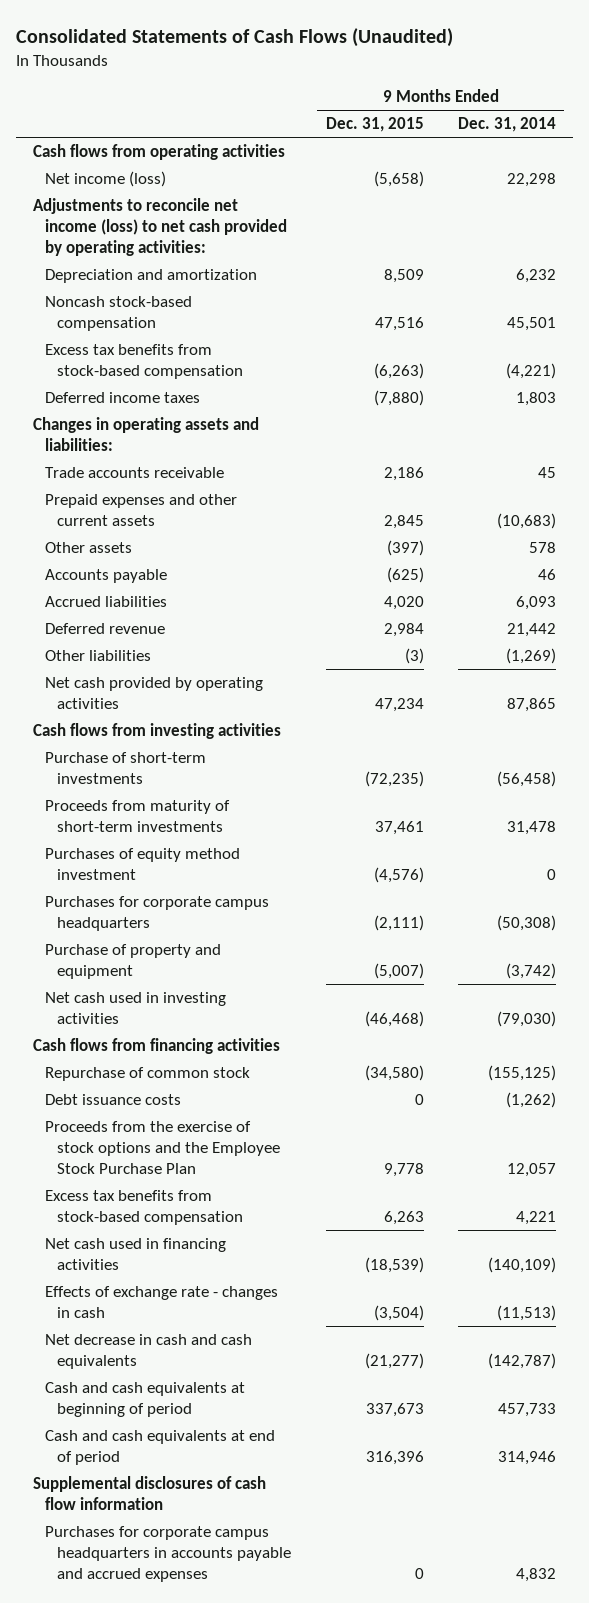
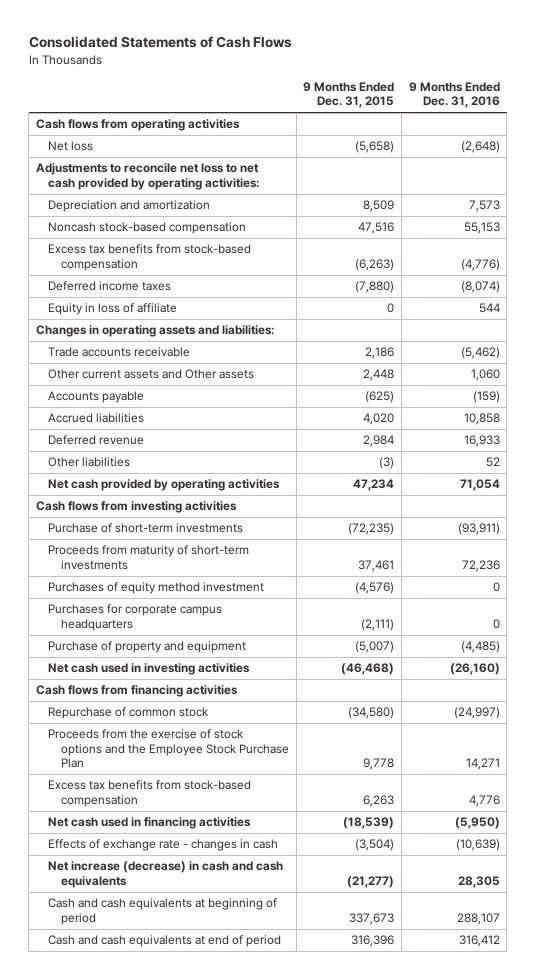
- Consolidated Statements of Cash Flows (Unaudited)
+ Consolidated Statements of Cash Flows
- | 9 Months Ended Dec. 31, 2015 | 9 Months Ended Dec. 31, 2014
+ | 9 Months Ended Dec. 31, 2015 | 9 Months Ended Dec. 31, 2016
- Net income (loss) | (5,658) | 22,298
- Adjustments to reconcile net income (loss) to net cash provided by operating activities:
+ Net loss | (5,658) | (2,648)
+ Adjustments to reconcile net loss to net cash provided by operating activities:
+ Equity in loss of affiliate | 0 | 544
- Prepaid expenses and other current assets | 2,845 | (10,683)
- Other assets | (397) | 578
+ Other current assets and Other assets | 2,448 | 1,060
- Debt issuance costs | 0 | (1,262)
- Net decrease in cash and cash equivalents | (21,277) | (142,787)
+ Net increase (decrease) in cash and cash equivalents | (21,277) | 28,305
- Supplemental disclosures of cash flow information
- Purchases for corporate campus headquarters in accounts payable and accrued expenses | 0 | 4,832

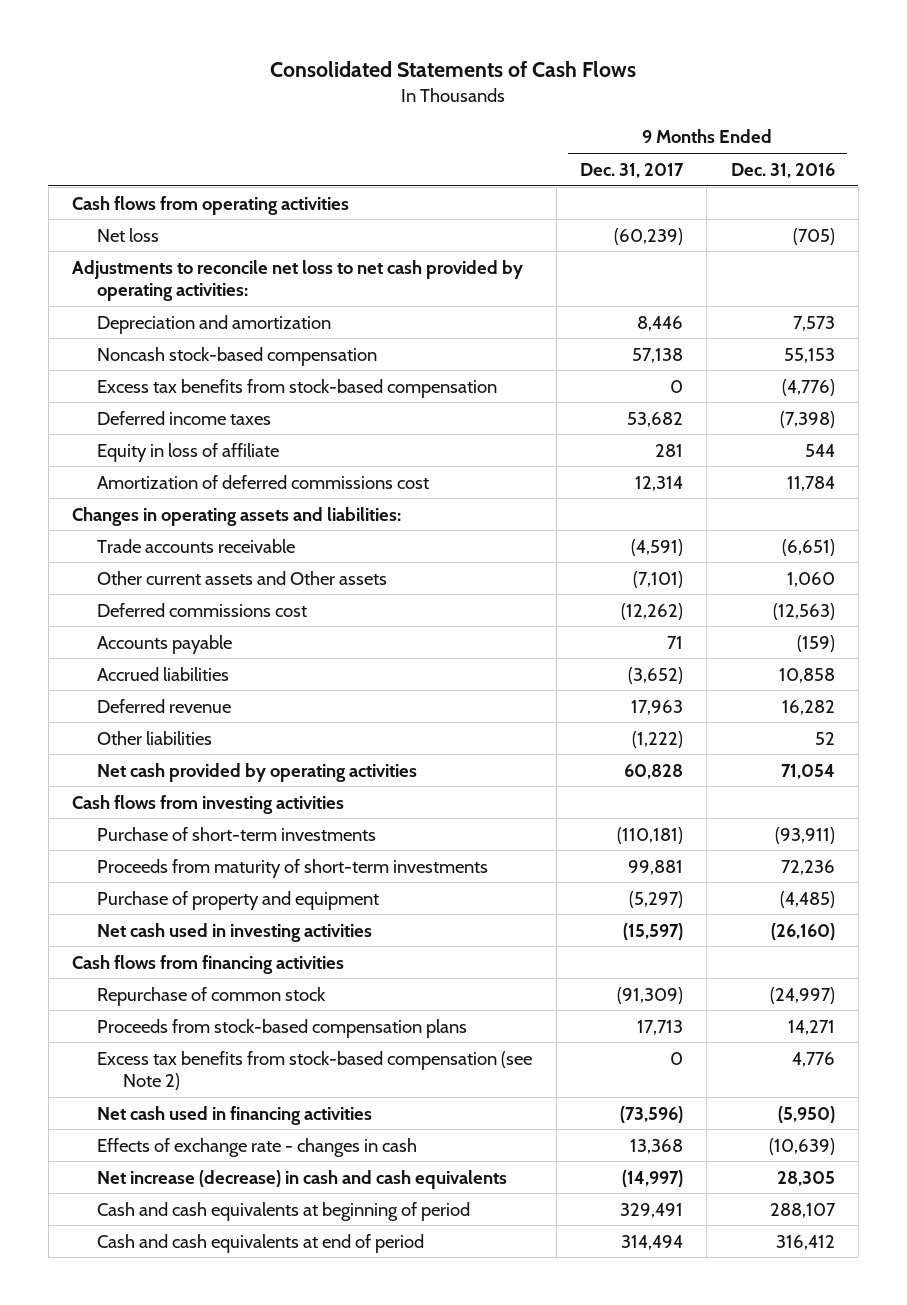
- | 9 Months Ended Dec. 31, 2015 | 9 Months Ended Dec. 31, 2016
+ | 9 Months Ended Dec. 31, 2017 | 9 Months Ended Dec. 31, 2016
- Net loss | (5,658) | (2,648)
+ Net loss | (60,239) | (705)
- Deferred income taxes | (7,880) | (8,074)
+ Deferred income taxes | 53,682 | (7,398)
+ Amortization of deferred commissions cost | 12,314 | 11,784
- Trade accounts receivable | 2,186 | (5,462)
+ Trade accounts receivable | (4,591) | (6,651)
+ Deferred commissions cost | (12,262) | (12,563)
- Deferred revenue | 2,984 | 16,933
+ Deferred revenue | 17,963 | 16,282
- Purchases of equity method investment | (4,576) | 0
- Purchases for corporate campus headquarters | (2,111) | 0
- Proceeds from the exercise of stock options and the Employee Stock Purchase Plan | 9,778 | 14,271
- Excess tax benefits from stock-based compensation | 6,263 | 4,776
+ Proceeds from stock-based compensation plans | 17,713 | 14,271
+ Excess tax benefits from stock-based compensation (see Note 2) | 0 | 4,776

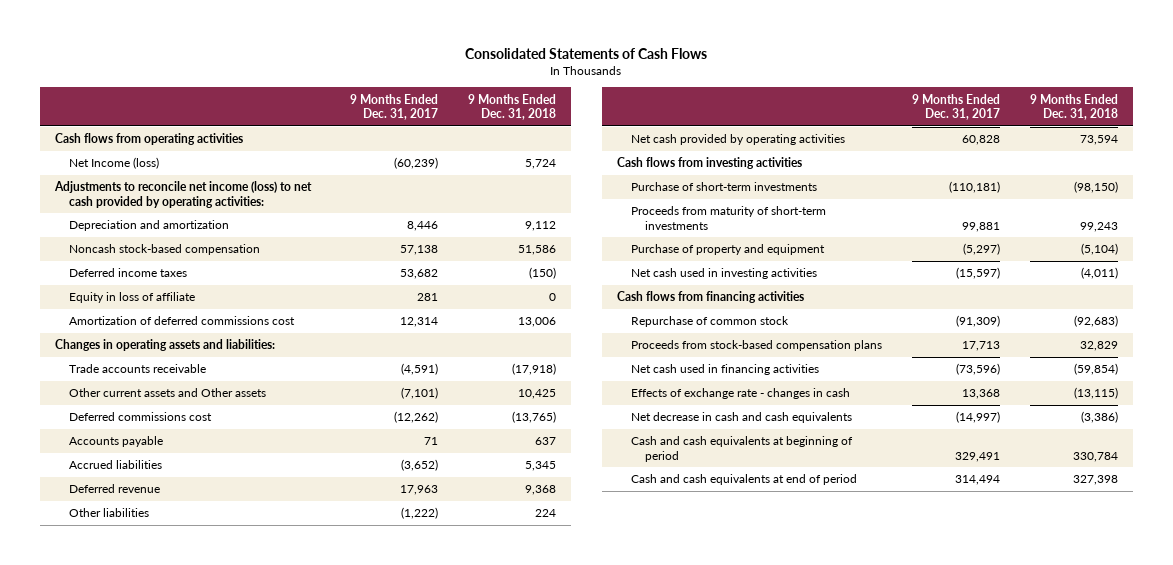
- | 9 Months Ended Dec. 31, 2017 | 9 Months Ended Dec. 31, 2016
+ | 9 Months Ended Dec. 31, 2017 | 9 Months Ended Dec. 31, 2018
- Net loss | (60,239) | (705)
- Adjustments to reconcile net loss to net cash provided by operating activities:
+ Net Income (loss) | (60,239) | 5,724
+ Adjustments to reconcile net income (loss) to net cash provided by operating activities:
- Excess tax benefits from stock-based compensation | 0 | (4,776)
- Excess tax benefits from stock-based compensation (see Note 2) | 0 | 4,776
- Net increase (decrease) in cash and cash equivalents | (14,997) | 28,305
+ Net decrease in cash and cash equivalents | (14,997) | (3,386)

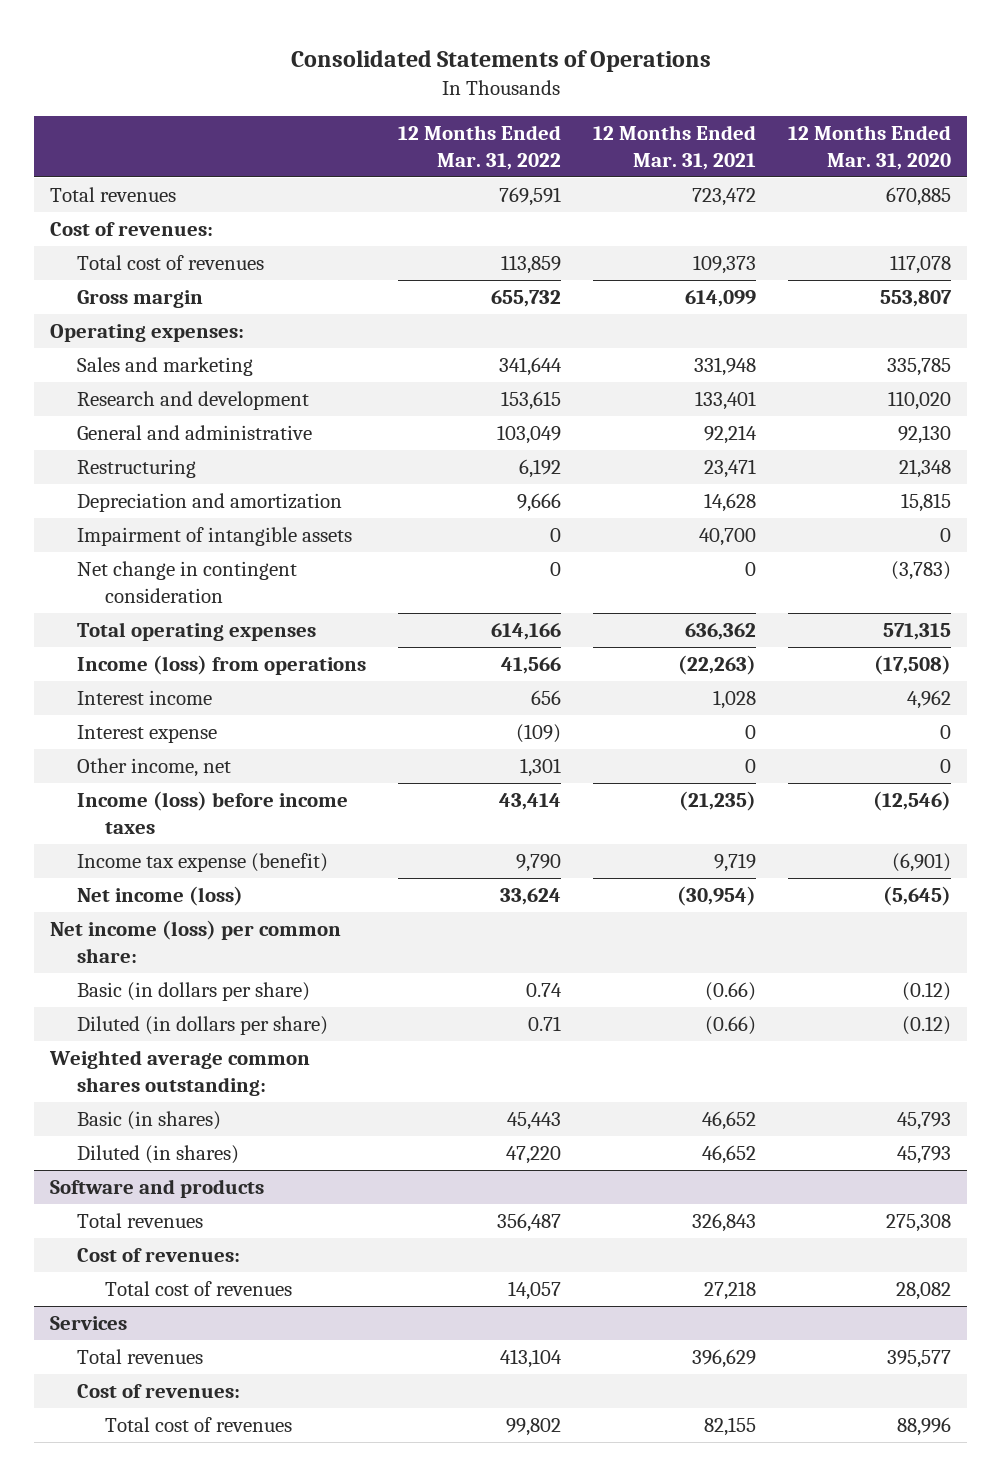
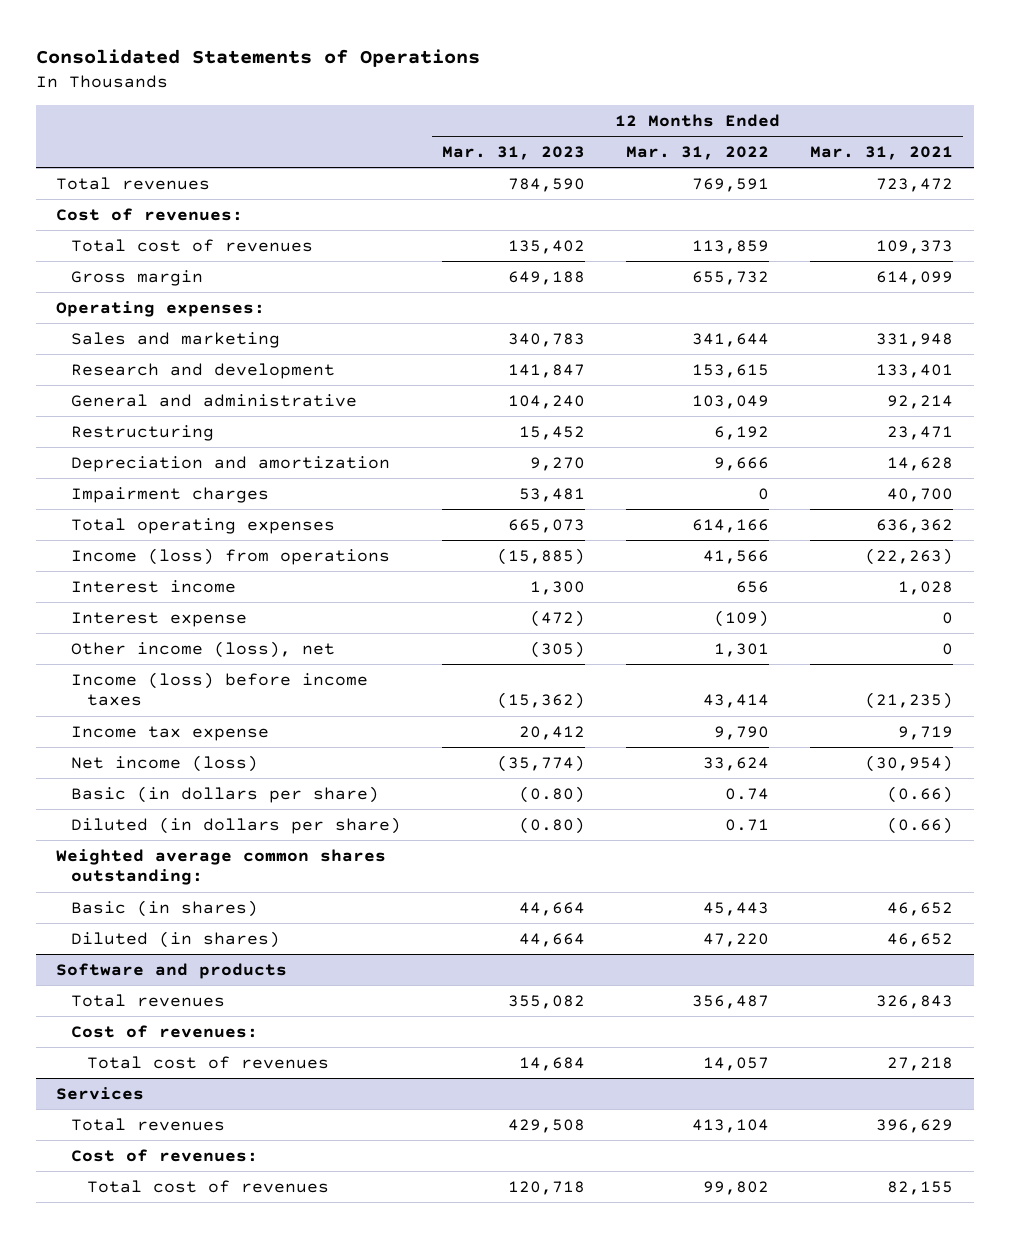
- | 12 Months Ended Mar. 31, 2022 | 12 Months Ended Mar. 31, 2021 | 12 Months Ended Mar. 31, 2020
+ | 12 Months Ended Mar. 31, 2023 | 12 Months Ended Mar. 31, 2022 | 12 Months Ended Mar. 31, 2021
- Impairment of intangible assets | 0 | 40,700 | 0
- Net change in contingent consideration | 0 | 0 | (3,783)
+ Impairment charges | 53,481 | 0 | 40,700
- Other income, net | 1,301 | 0 | 0
+ Other income (loss), net | (305) | 1,301 | 0
- Income tax expense (benefit) | 9,790 | 9,719 | (6,901)
+ Income tax expense | 20,412 | 9,790 | 9,719
- Net income (loss) per common share:

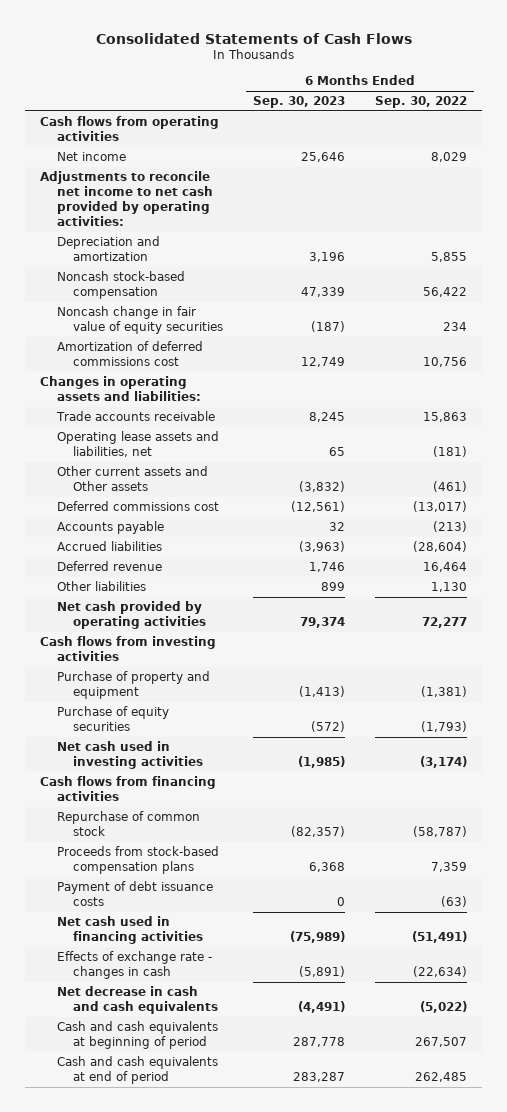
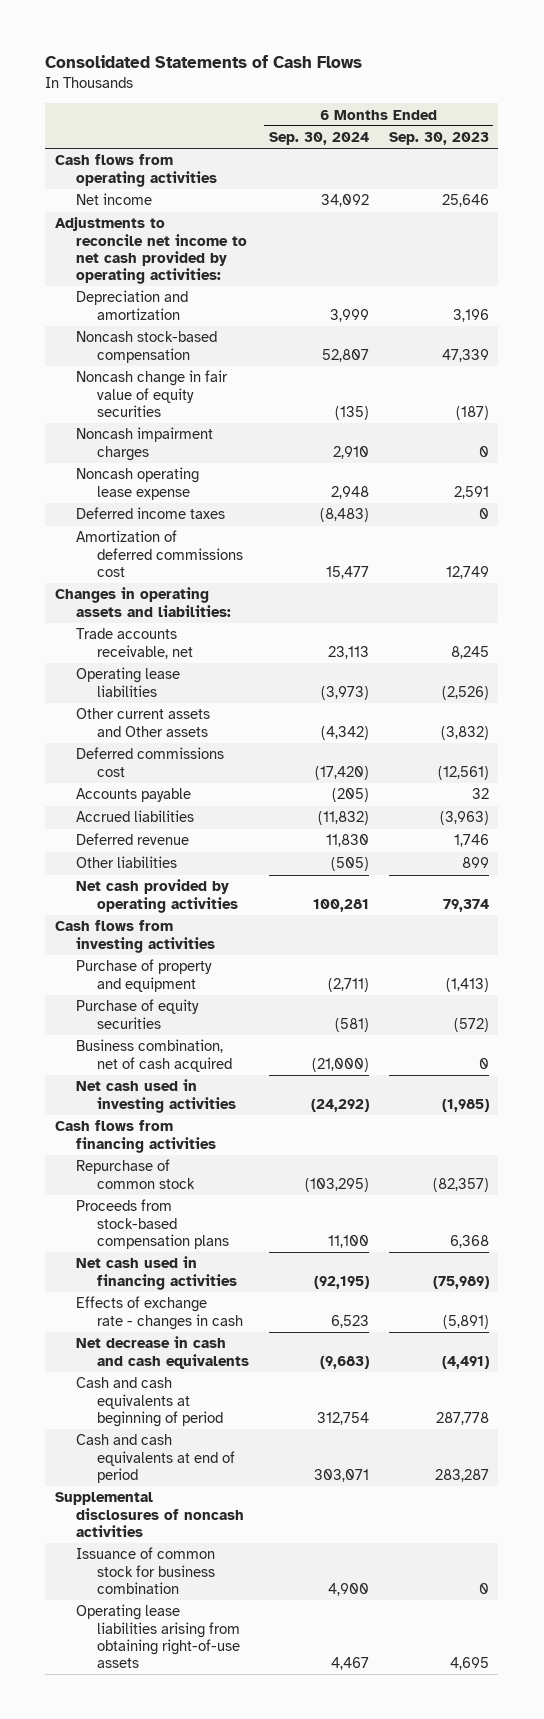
- | 6 Months Ended Sep. 30, 2023 | 6 Months Ended Sep. 30, 2022
+ | 6 Months Ended Sep. 30, 2024 | 6 Months Ended Sep. 30, 2023
+ Noncash impairment charges | 2,910 | 0
+ Noncash operating lease expense | 2,948 | 2,591
+ Deferred income taxes | (8,483) | 0
- Trade accounts receivable | 8,245 | 15,863
- Operating lease assets and liabilities, net | 65 | (181)
+ Trade accounts receivable, net | 23,113 | 8,245
+ Operating lease liabilities | (3,973) | (2,526)
+ Business combination, net of cash acquired | (21,000) | 0
- Payment of debt issuance costs | 0 | (63)
+ Supplemental disclosures of noncash activities
+ Issuance of common stock for business combination | 4,900 | 0
+ Operating lease liabilities arising from obtaining right-of-use assets | 4,467 | 4,695

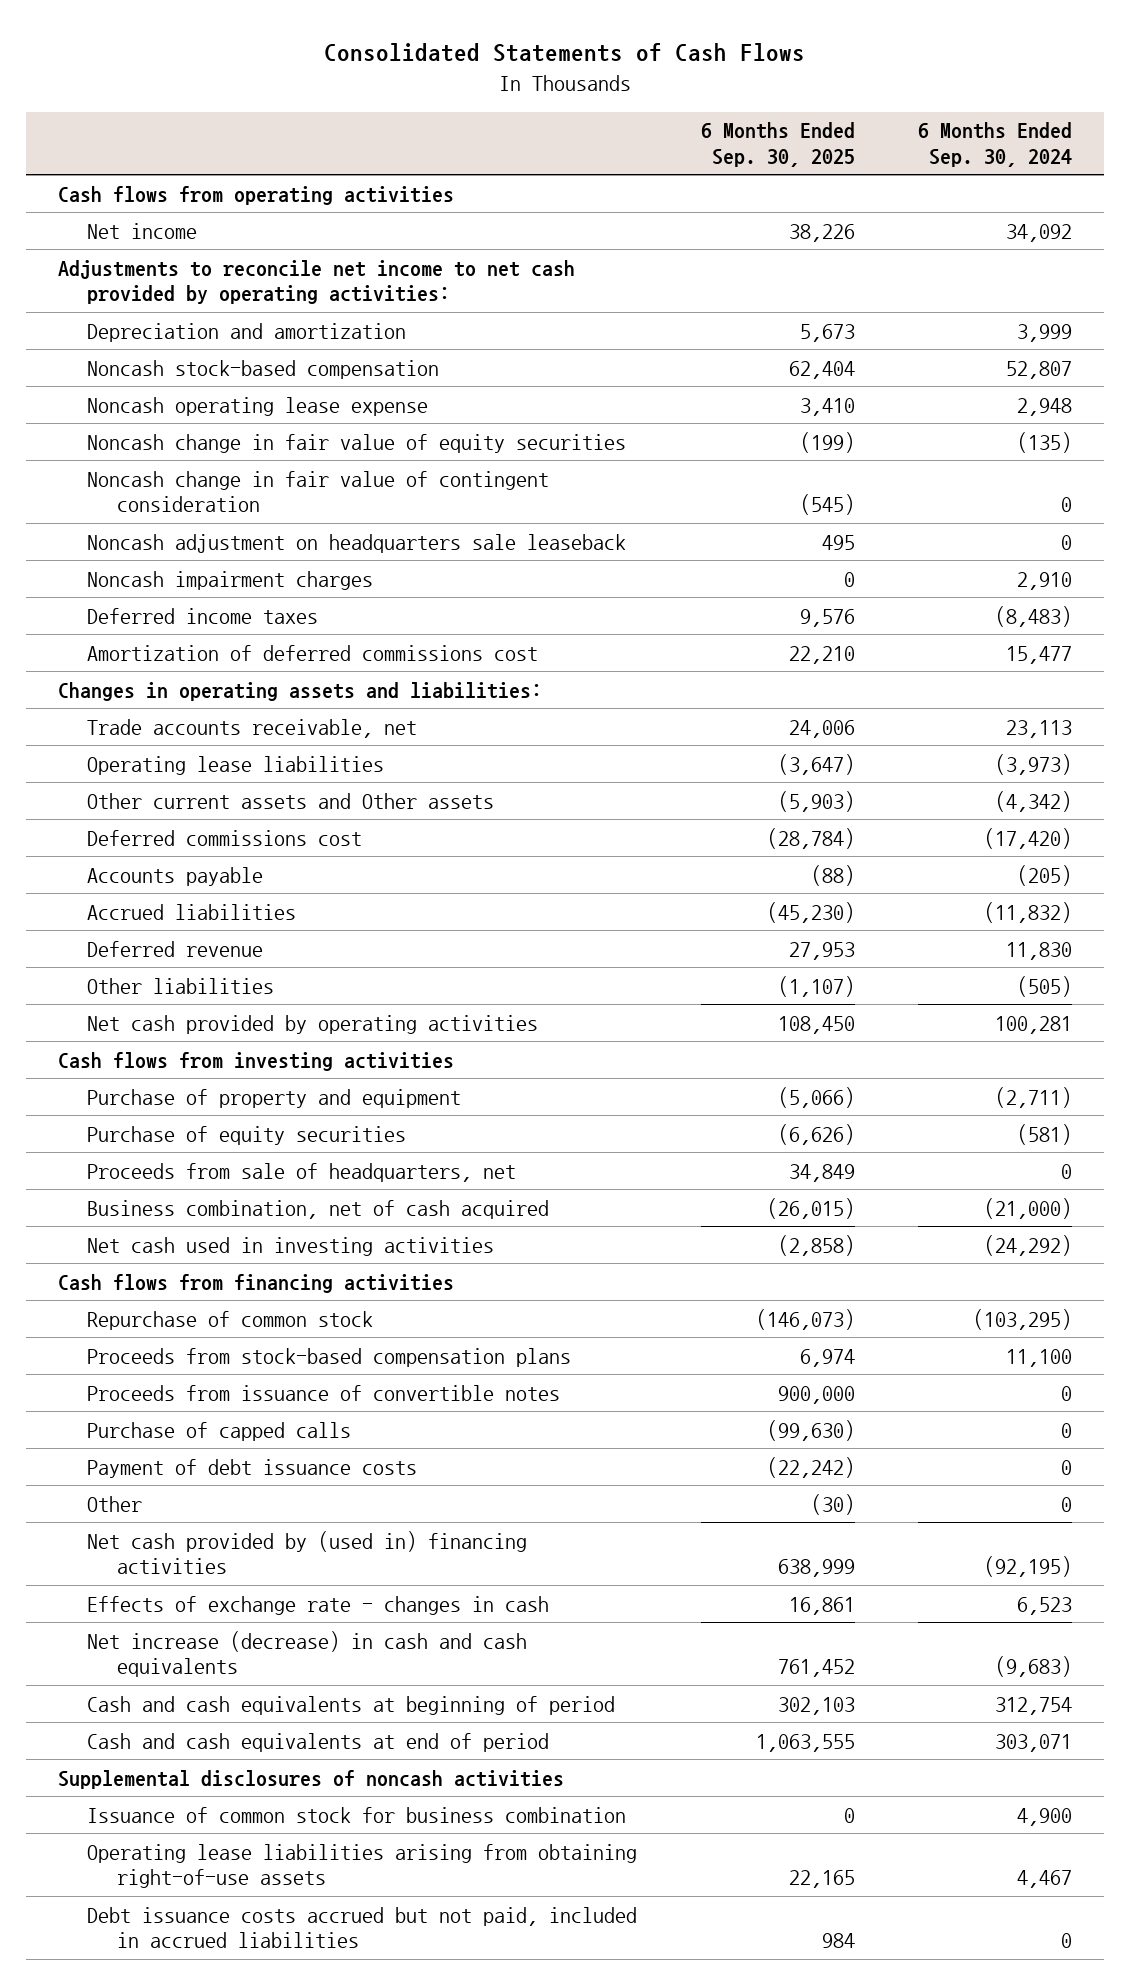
- | 6 Months Ended Sep. 30, 2024 | 6 Months Ended Sep. 30, 2023
+ | 6 Months Ended Sep. 30, 2025 | 6 Months Ended Sep. 30, 2024
moved up: Noncash operating lease expense | 3,410 | 2,948
+ Noncash change in fair value of contingent consideration | (545) | 0
+ Noncash adjustment on headquarters sale leaseback | 495 | 0
+ Proceeds from sale of headquarters, net | 34,849 | 0
- Net cash used in financing activities | (92,195) | (75,989)
+ Proceeds from issuance of convertible notes | 900,000 | 0
+ Purchase of capped calls | (99,630) | 0
+ Payment of debt issuance costs | (22,242) | 0
+ Other | (30) | 0
+ Net cash provided by (used in) financing activities | 638,999 | (92,195)
- Net decrease in cash and cash equivalents | (9,683) | (4,491)
+ Net increase (decrease) in cash and cash equivalents | 761,452 | (9,683)
+ Debt issuance costs accrued but not paid, included in accrued liabilities | 984 | 0

